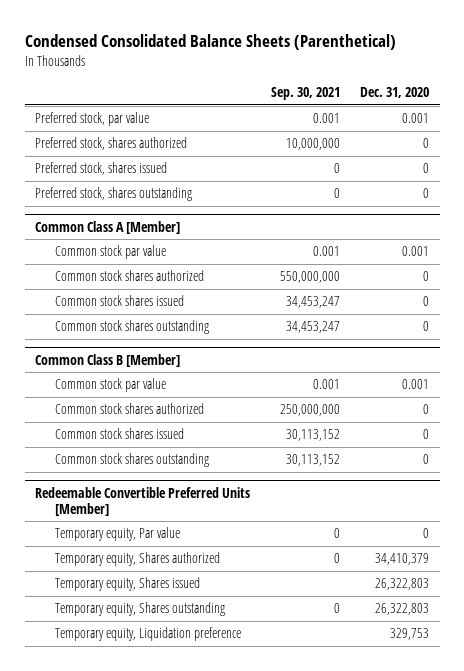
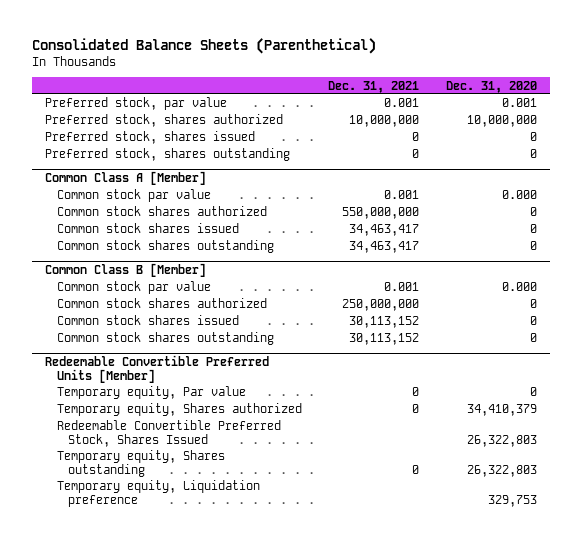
- Condensed Consolidated Balance Sheets (Parenthetical)
+ Consolidated Balance Sheets (Parenthetical)
- | Sep. 30, 2021 | Dec. 31, 2020
+ | Dec. 31, 2021 | Dec. 31, 2020
- Preferred stock, shares authorized | 10,000,000 | 0
+ Preferred stock, shares authorized | 10,000,000 | 10,000,000
@ Common Class A [Member]
- Common stock par value | 0.001 | 0.001
+ Common stock par value | 0.001 | 0.000
@ Common Class B [Member]
- Common stock par value | 0.001 | 0.001
+ Common stock par value | 0.001 | 0.000
@ Redeemable Convertible Preferred Units [Member]
- Temporary equity, Shares issued | | 26,322,803
+ Redeemable Convertible Preferred Stock, Shares Issued | | 26,322,803

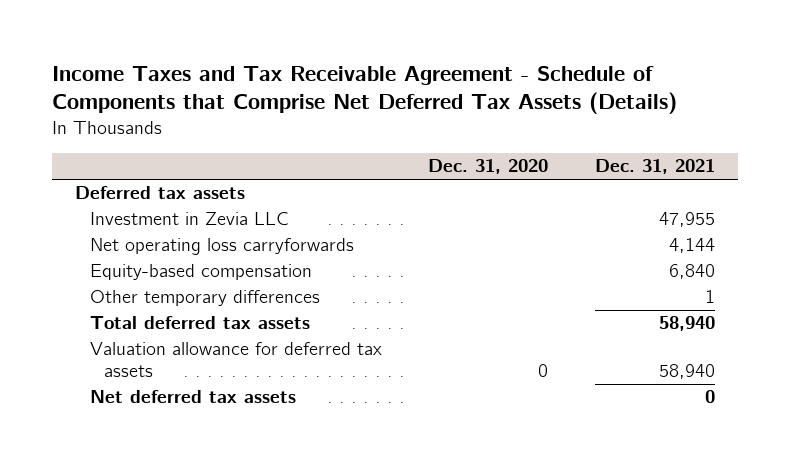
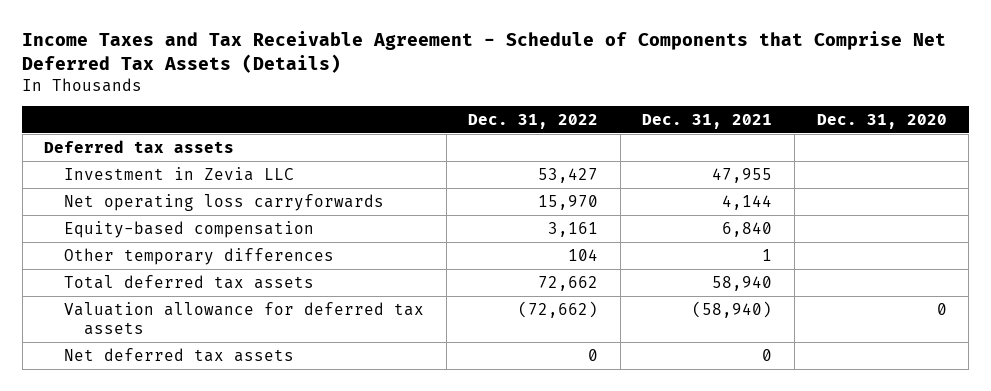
- | Dec. 31, 2020 | Dec. 31, 2021
+ | Dec. 31, 2022 | Dec. 31, 2021 | Dec. 31, 2020
- Valuation allowance for deferred tax assets | 0 | 58,940
+ Valuation allowance for deferred tax assets | (72,662) | (58,940) | 0

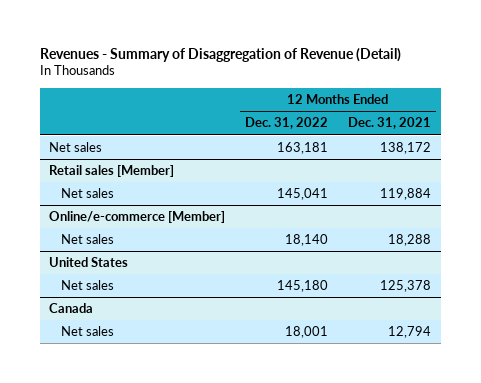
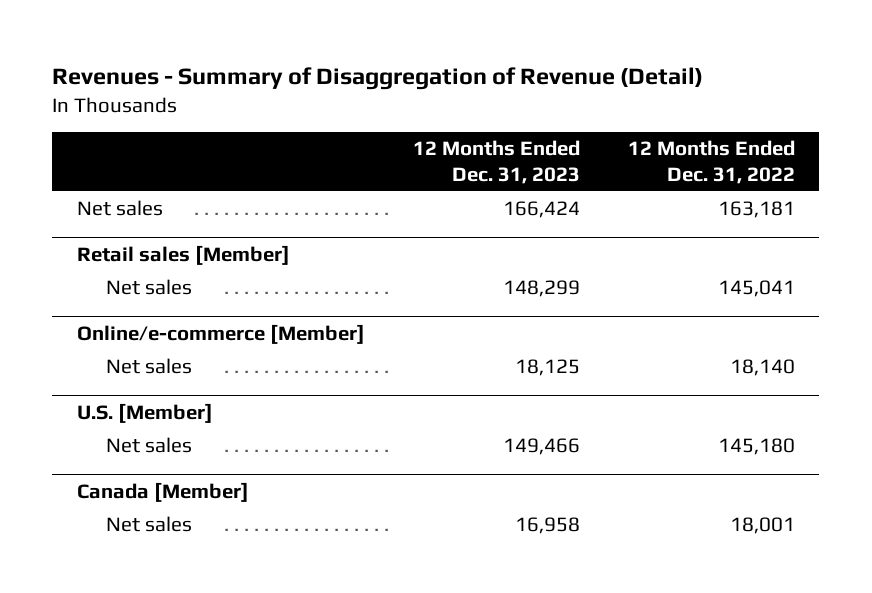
- | 12 Months Ended Dec. 31, 2022 | 12 Months Ended Dec. 31, 2021
+ | 12 Months Ended Dec. 31, 2023 | 12 Months Ended Dec. 31, 2022
- United States
+ U.S. [Member]
- Canada
+ Canada [Member]

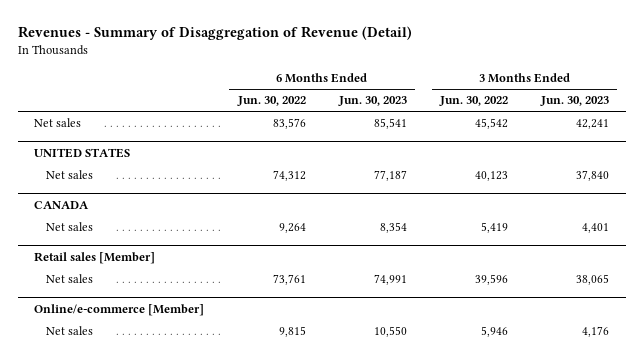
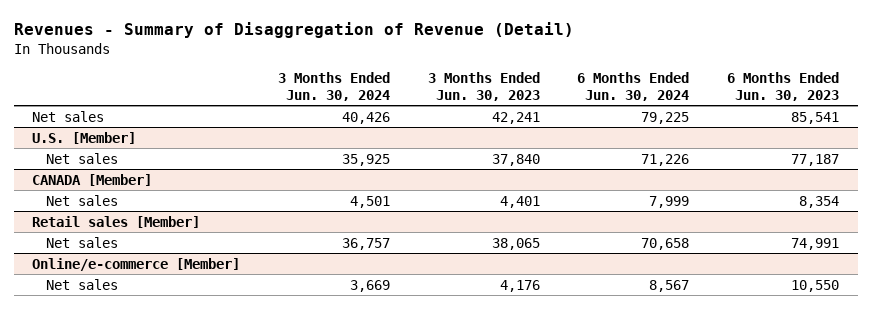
- | 6 Months Ended Jun. 30, 2022 | 6 Months Ended Jun. 30, 2023 | 3 Months Ended Jun. 30, 2022 | 3 Months Ended Jun. 30, 2023
+ | 3 Months Ended Jun. 30, 2024 | 3 Months Ended Jun. 30, 2023 | 6 Months Ended Jun. 30, 2024 | 6 Months Ended Jun. 30, 2023
- UNITED STATES
+ U.S. [Member]
- CANADA
+ CANADA [Member]

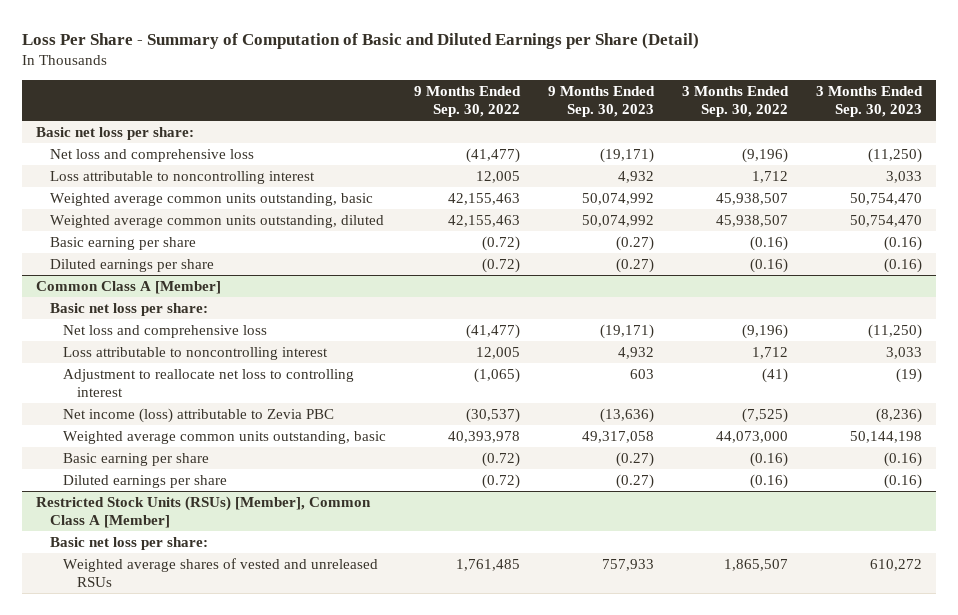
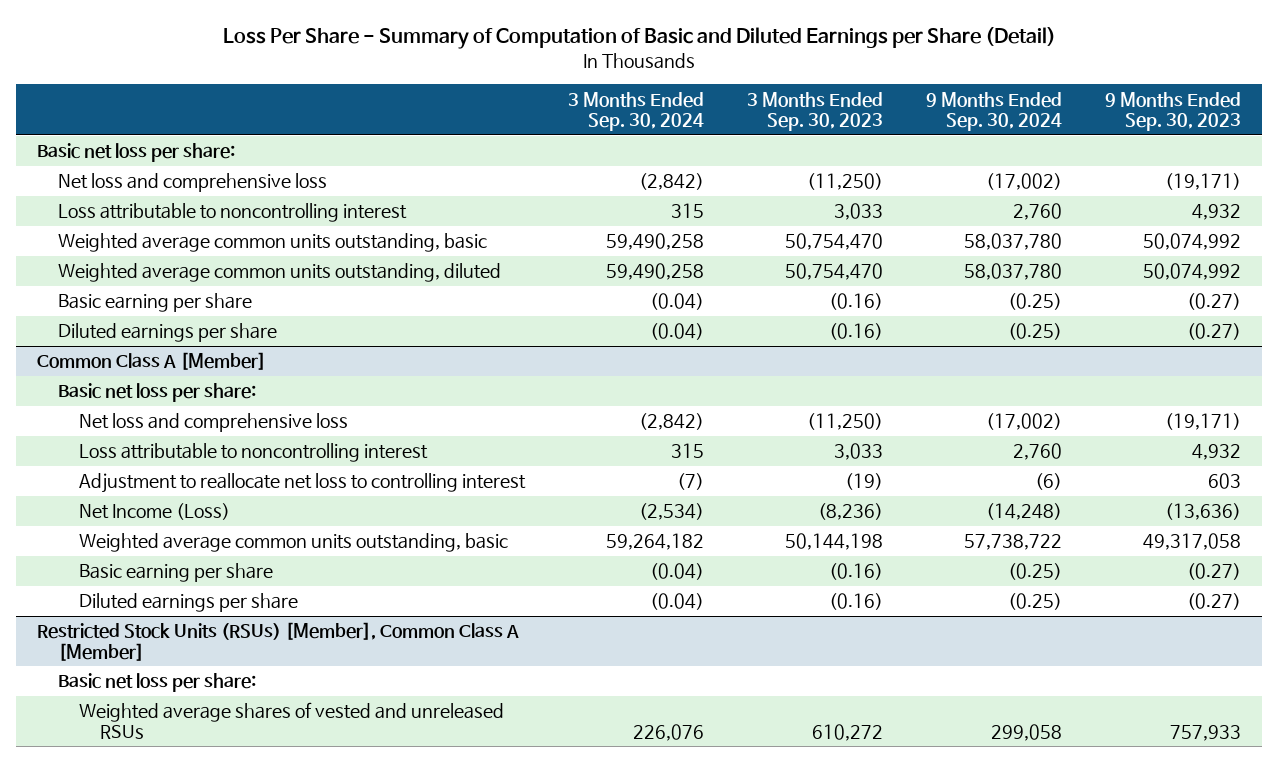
- | 9 Months Ended Sep. 30, 2022 | 9 Months Ended Sep. 30, 2023 | 3 Months Ended Sep. 30, 2022 | 3 Months Ended Sep. 30, 2023
+ | 3 Months Ended Sep. 30, 2024 | 3 Months Ended Sep. 30, 2023 | 9 Months Ended Sep. 30, 2024 | 9 Months Ended Sep. 30, 2023
@ Common Class A [Member]
- Net income (loss) attributable to Zevia PBC | (30,537) | (13,636) | (7,525) | (8,236)
+ Net Income (Loss) | (2,534) | (8,236) | (14,248) | (13,636)

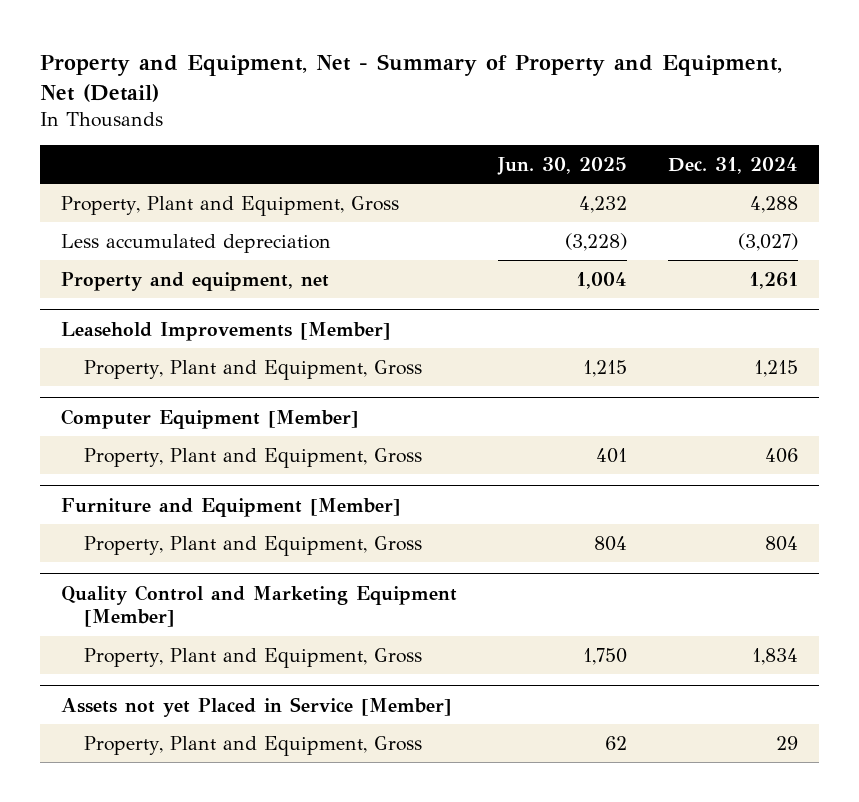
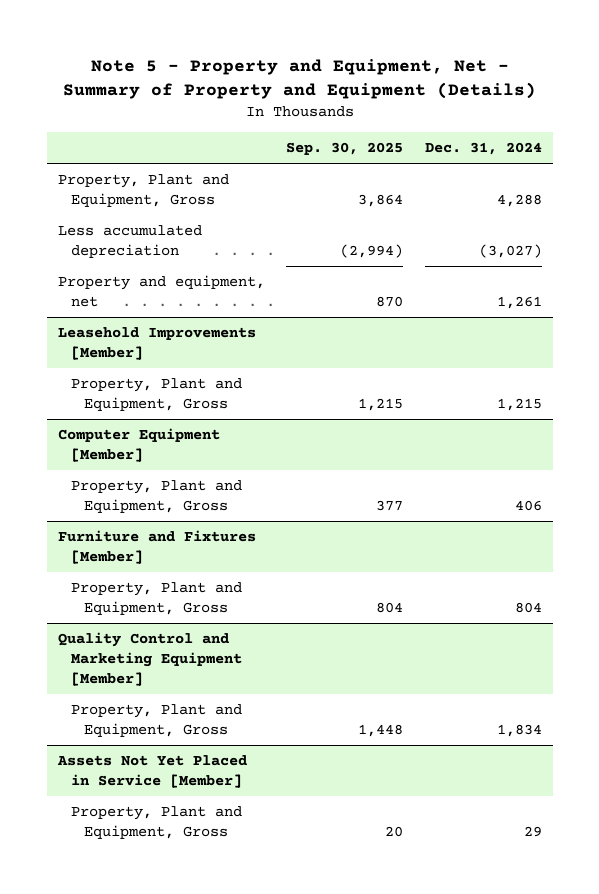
- Property and Equipment, Net - Summary of Property and Equipment, Net (Detail)
+ Note 5 - Property and Equipment, Net - Summary of Property and Equipment (Details)
- | Jun. 30, 2025 | Dec. 31, 2024
+ | Sep. 30, 2025 | Dec. 31, 2024
- Furniture and Equipment [Member]
+ Furniture and Fixtures [Member]
- Assets not yet Placed in Service [Member]
+ Assets Not Yet Placed in Service [Member]

